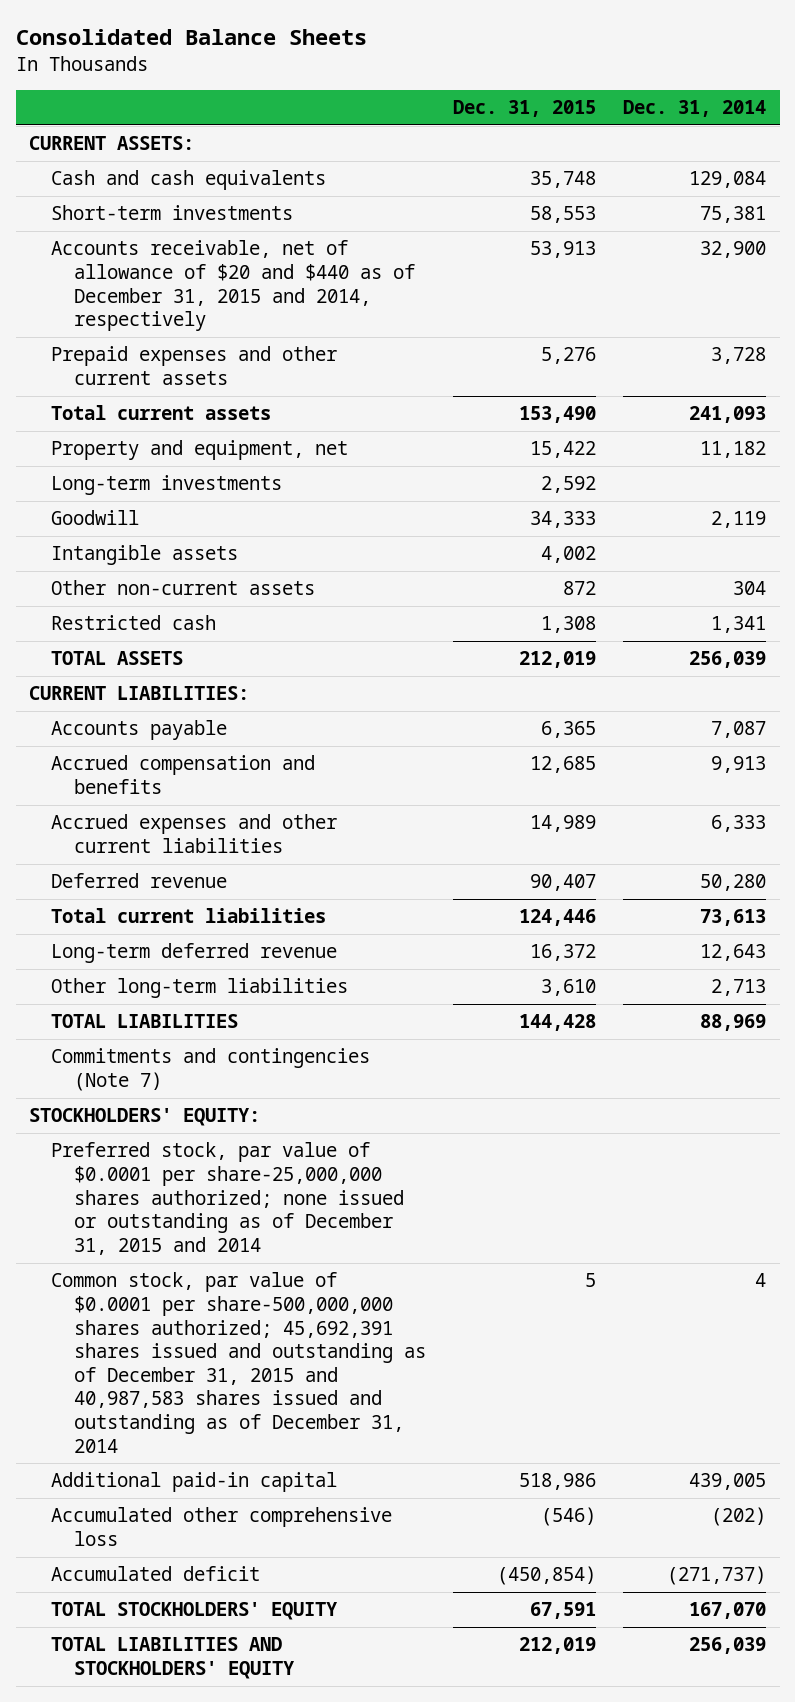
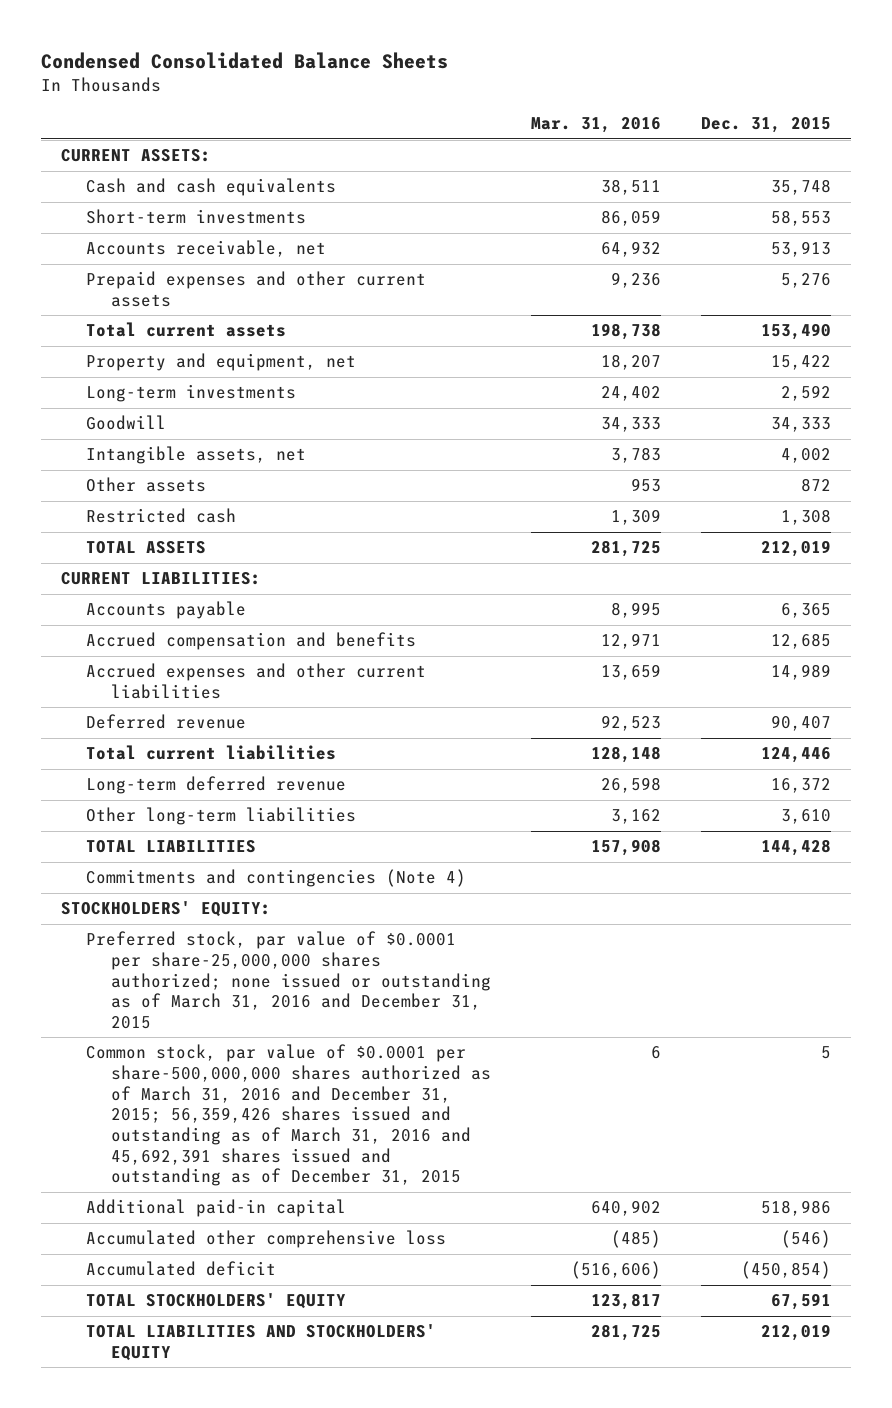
- Consolidated Balance Sheets
+ Condensed Consolidated Balance Sheets
- | Dec. 31, 2015 | Dec. 31, 2014
+ | Mar. 31, 2016 | Dec. 31, 2015
- Accounts receivable, net of allowance of $20 and $440 as of December 31, 2015 and 2014, respectively | 53,913 | 32,900
+ Accounts receivable, net | 64,932 | 53,913
- Intangible assets | 4,002 |
- Other non-current assets | 872 | 304
+ Intangible assets, net | 3,783 | 4,002
+ Other assets | 953 | 872
- Commitments and contingencies (Note 7)
+ Commitments and contingencies (Note 4)
- Preferred stock, par value of $0.0001 per share-25,000,000 shares authorized; none issued or outstanding as of December 31, 2015 and 2014
- Common stock, par value of $0.0001 per share-500,000,000 shares authorized; 45,692,391 shares issued and outstanding as of December 31, 2015 and 40,987,583 shares issued and outstanding as of December 31, 2014 | 5 | 4
+ Preferred stock, par value of $0.0001 per share-25,000,000 shares authorized; none issued or outstanding as of March 31, 2016 and December 31, 2015
+ Common stock, par value of $0.0001 per share-500,000,000 shares authorized as of March 31, 2016 and December 31, 2015; 56,359,426 shares issued and outstanding as of March 31, 2016 and 45,692,391 shares issued and outstanding as of December 31, 2015 | 6 | 5

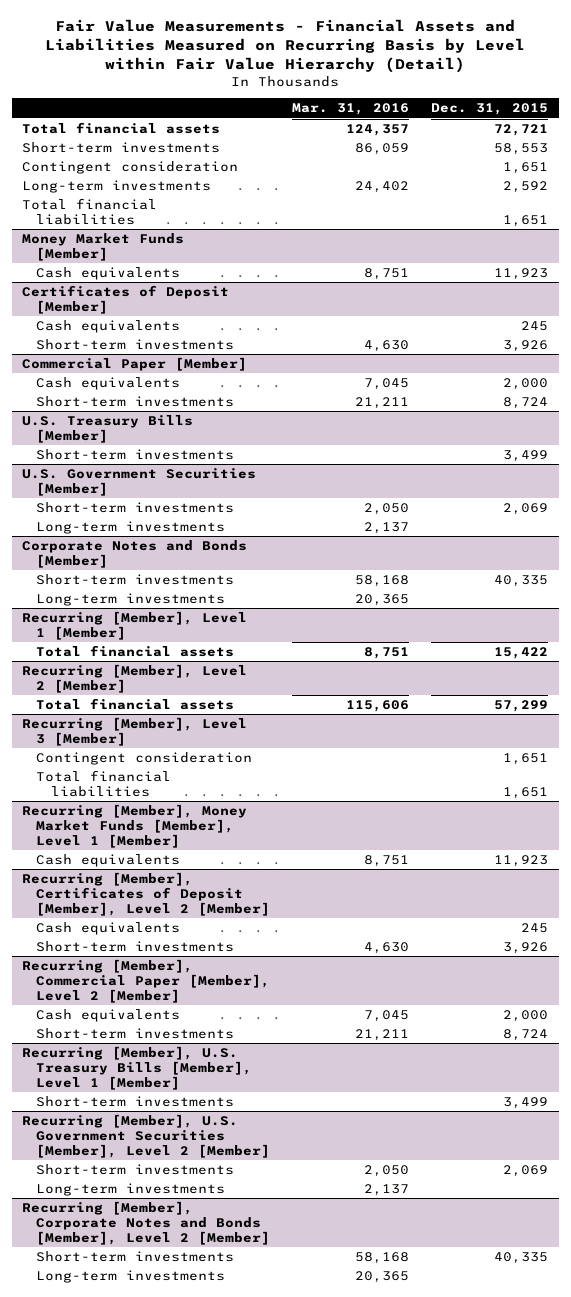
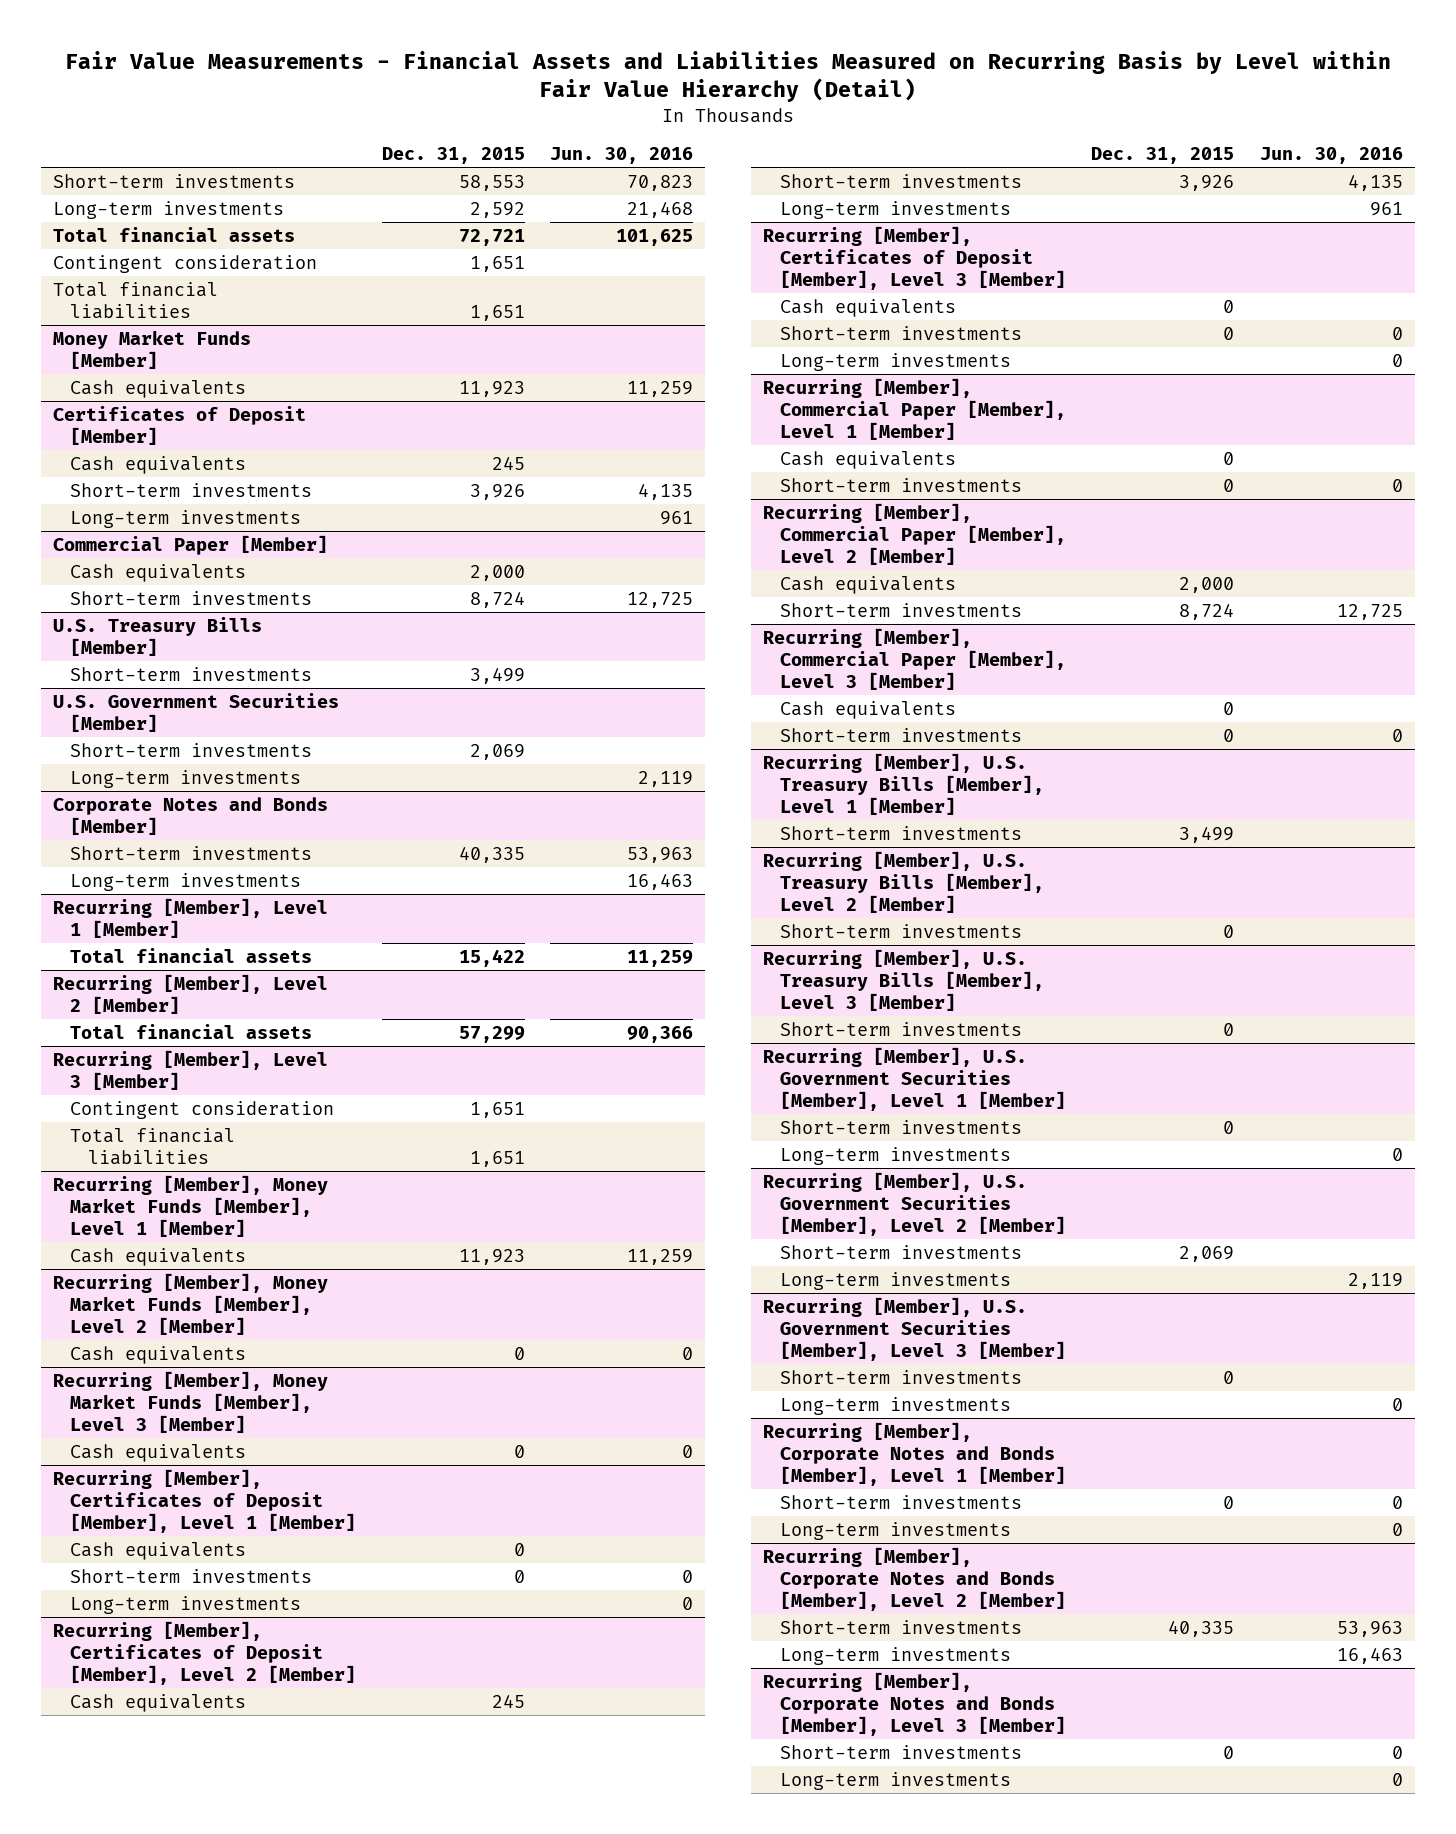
- | Mar. 31, 2016 | Dec. 31, 2015
+ | Dec. 31, 2015 | Jun. 30, 2016
moved down: Total financial assets | 72,721 | 101,625
moved down: Contingent consideration | 1,651 |
@ Certificates of Deposit [Member]
+ Long-term investments | | 961
+ Recurring [Member], Money Market Funds [Member], Level 2 [Member]
+ Cash equivalents | 0 | 0
+ Recurring [Member], Money Market Funds [Member], Level 3 [Member]
+ Cash equivalents | 0 | 0
+ Recurring [Member], Certificates of Deposit [Member], Level 1 [Member]
+ Cash equivalents | 0 |
+ Short-term investments | 0 | 0
+ Long-term investments | | 0
@ Recurring [Member], Certificates of Deposit [Member], Level 2 [Member]
+ Long-term investments | | 961
+ Recurring [Member], Certificates of Deposit [Member], Level 3 [Member]
+ Cash equivalents | 0 |
+ Short-term investments | 0 | 0
+ Long-term investments | | 0
+ Recurring [Member], Commercial Paper [Member], Level 1 [Member]
+ Cash equivalents | 0 |
+ Short-term investments | 0 | 0
+ Recurring [Member], Commercial Paper [Member], Level 3 [Member]
+ Cash equivalents | 0 |
+ Short-term investments | 0 | 0
+ Recurring [Member], U.S. Treasury Bills [Member], Level 2 [Member]
+ Short-term investments | 0 |
+ Recurring [Member], U.S. Treasury Bills [Member], Level 3 [Member]
+ Short-term investments | 0 |
+ Recurring [Member], U.S. Government Securities [Member], Level 1 [Member]
+ Short-term investments | 0 |
+ Long-term investments | | 0
+ Recurring [Member], U.S. Government Securities [Member], Level 3 [Member]
+ Short-term investments | 0 |
+ Long-term investments | | 0
+ Recurring [Member], Corporate Notes and Bonds [Member], Level 1 [Member]
+ Short-term investments | 0 | 0
+ Long-term investments | | 0
+ Recurring [Member], Corporate Notes and Bonds [Member], Level 3 [Member]
+ Short-term investments | 0 | 0
+ Long-term investments | | 0

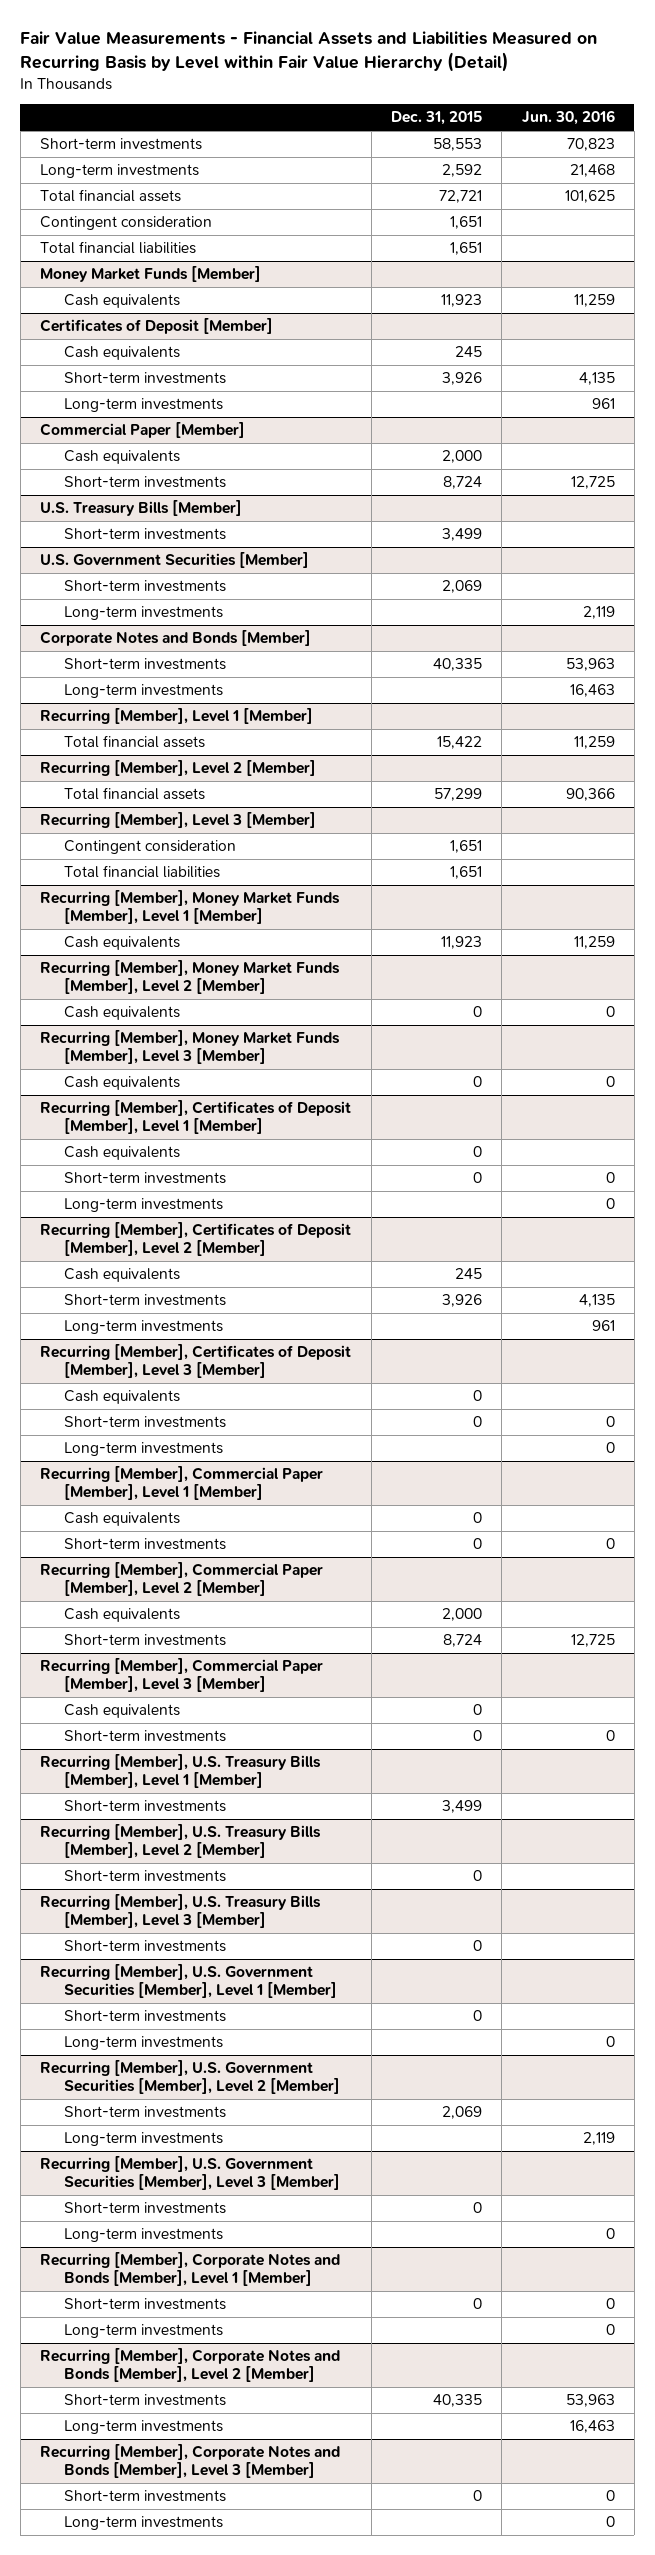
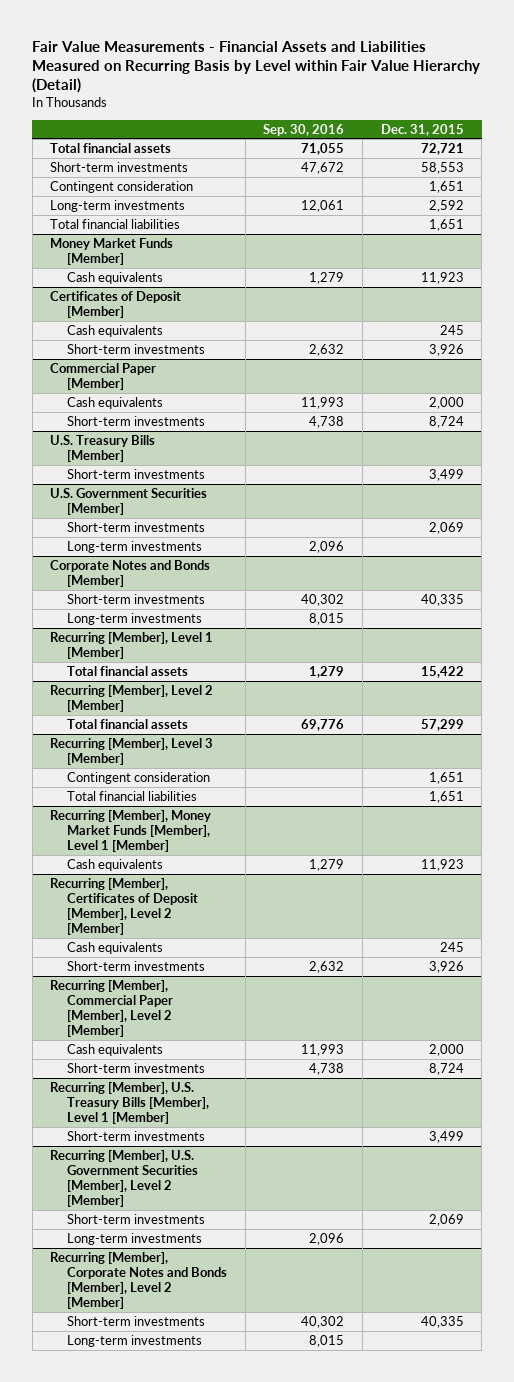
- | Dec. 31, 2015 | Jun. 30, 2016
+ | Sep. 30, 2016 | Dec. 31, 2015
moved down: Short-term investments | 47,672 | 58,553
moved down: Long-term investments | 12,061 | 2,592
@ Certificates of Deposit [Member]
- Long-term investments | | 961
- Recurring [Member], Money Market Funds [Member], Level 2 [Member]
- Cash equivalents | 0 | 0
- Recurring [Member], Money Market Funds [Member], Level 3 [Member]
- Cash equivalents | 0 | 0
- Recurring [Member], Certificates of Deposit [Member], Level 1 [Member]
- Cash equivalents | 0 |
- Short-term investments | 0 | 0
- Long-term investments | | 0
@ Recurring [Member], Certificates of Deposit [Member], Level 2 [Member]
- Long-term investments | | 961
- Recurring [Member], Certificates of Deposit [Member], Level 3 [Member]
- Cash equivalents | 0 |
- Short-term investments | 0 | 0
- Long-term investments | | 0
- Recurring [Member], Commercial Paper [Member], Level 1 [Member]
- Cash equivalents | 0 |
- Short-term investments | 0 | 0
- Recurring [Member], Commercial Paper [Member], Level 3 [Member]
- Cash equivalents | 0 |
- Short-term investments | 0 | 0
- Recurring [Member], U.S. Treasury Bills [Member], Level 2 [Member]
- Short-term investments | 0 |
- Recurring [Member], U.S. Treasury Bills [Member], Level 3 [Member]
- Short-term investments | 0 |
- Recurring [Member], U.S. Government Securities [Member], Level 1 [Member]
- Short-term investments | 0 |
- Long-term investments | | 0
- Recurring [Member], U.S. Government Securities [Member], Level 3 [Member]
- Short-term investments | 0 |
- Long-term investments | | 0
- Recurring [Member], Corporate Notes and Bonds [Member], Level 1 [Member]
- Short-term investments | 0 | 0
- Long-term investments | | 0
- Recurring [Member], Corporate Notes and Bonds [Member], Level 3 [Member]
- Short-term investments | 0 | 0
- Long-term investments | | 0

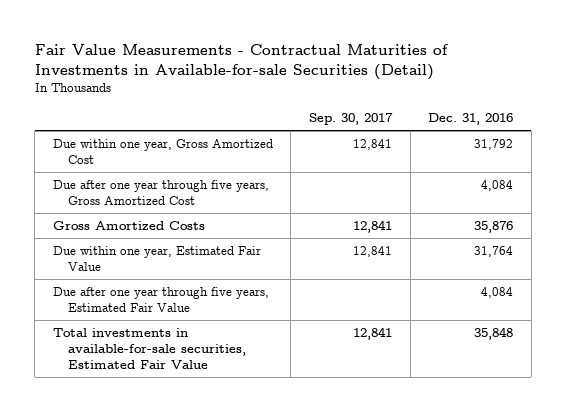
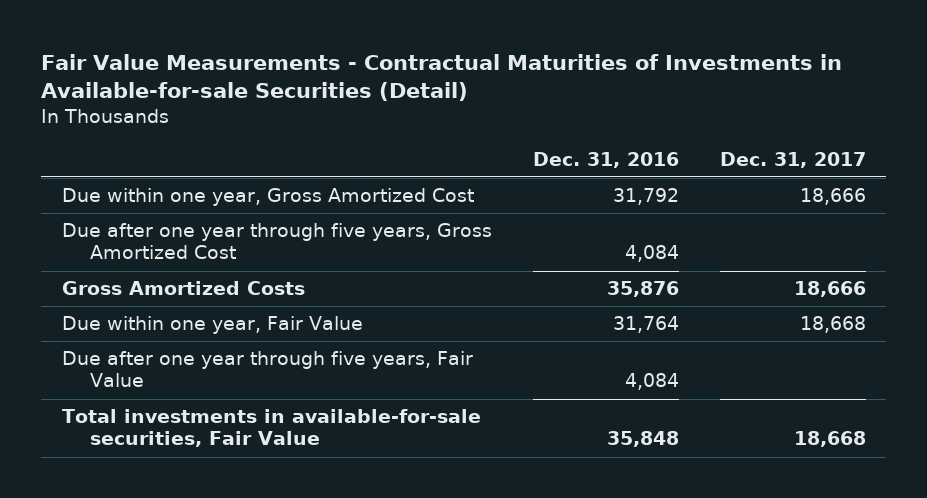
- | Sep. 30, 2017 | Dec. 31, 2016
+ | Dec. 31, 2016 | Dec. 31, 2017
- Due within one year, Estimated Fair Value | 12,841 | 31,764
- Due after one year through five years, Estimated Fair Value | | 4,084
- Total investments in available-for-sale securities, Estimated Fair Value | 12,841 | 35,848
+ Due within one year, Fair Value | 31,764 | 18,668
+ Due after one year through five years, Fair Value | 4,084 |
+ Total investments in available-for-sale securities, Fair Value | 35,848 | 18,668

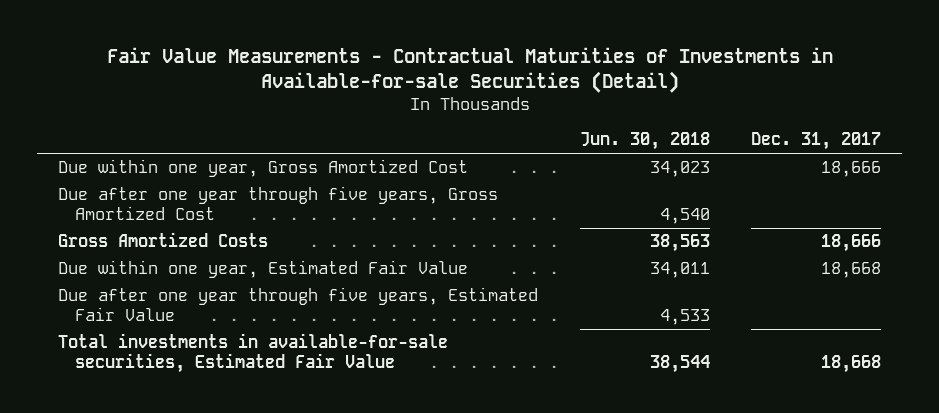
- | Dec. 31, 2016 | Dec. 31, 2017
+ | Jun. 30, 2018 | Dec. 31, 2017
- Due within one year, Fair Value | 31,764 | 18,668
- Due after one year through five years, Fair Value | 4,084 |
- Total investments in available-for-sale securities, Fair Value | 35,848 | 18,668
+ Due within one year, Estimated Fair Value | 34,011 | 18,668
+ Due after one year through five years, Estimated Fair Value | 4,533 |
+ Total investments in available-for-sale securities, Estimated Fair Value | 38,544 | 18,668

